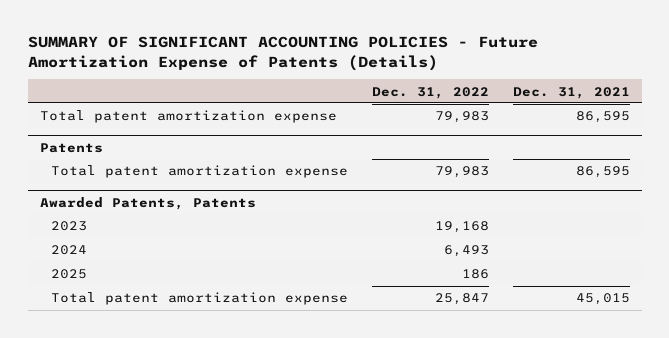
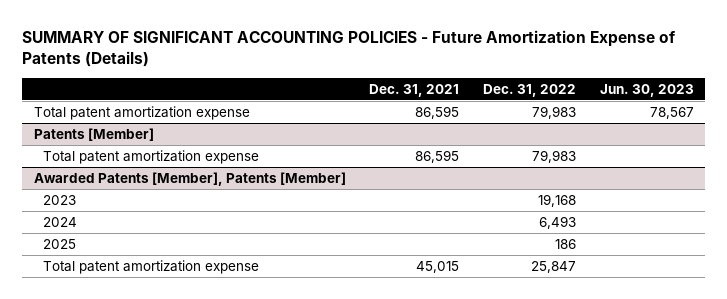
- | Dec. 31, 2022 | Dec. 31, 2021
+ | Dec. 31, 2021 | Dec. 31, 2022 | Jun. 30, 2023
- Patents
+ Patents [Member]
- Awarded Patents, Patents
+ Awarded Patents [Member], Patents [Member]

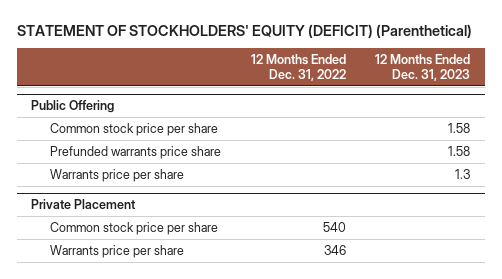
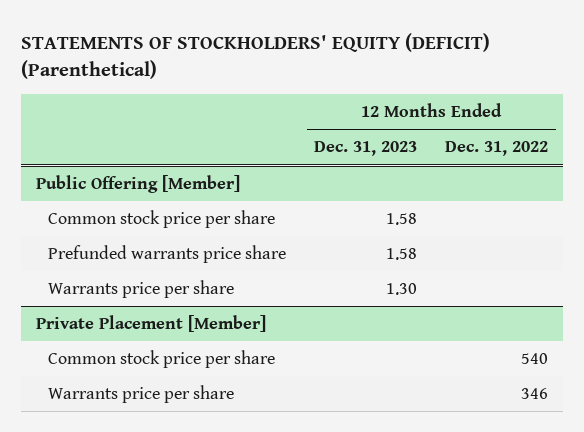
- STATEMENT OF STOCKHOLDERS' EQUITY (DEFICIT) (Parenthetical)
+ STATEMENTS OF STOCKHOLDERS' EQUITY (DEFICIT) (Parenthetical)
- | 12 Months Ended Dec. 31, 2022 | 12 Months Ended Dec. 31, 2023
+ | 12 Months Ended Dec. 31, 2023 | 12 Months Ended Dec. 31, 2022
- Public Offering
+ Public Offering [Member]
- Warrants price per share | | 1.3
- Private Placement
+ Warrants price per share | 1.30 |
+ Private Placement [Member]

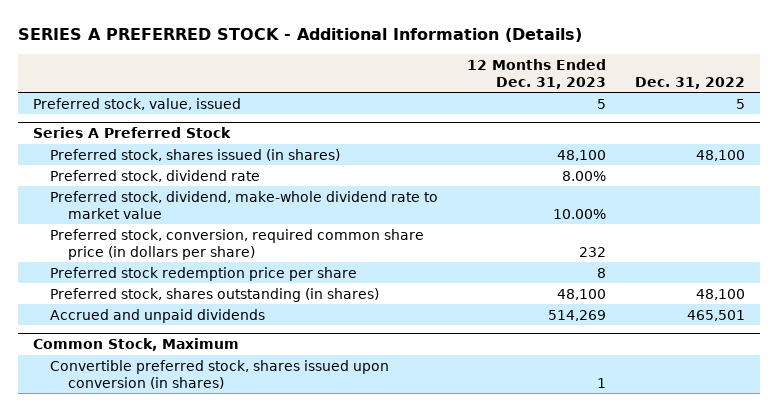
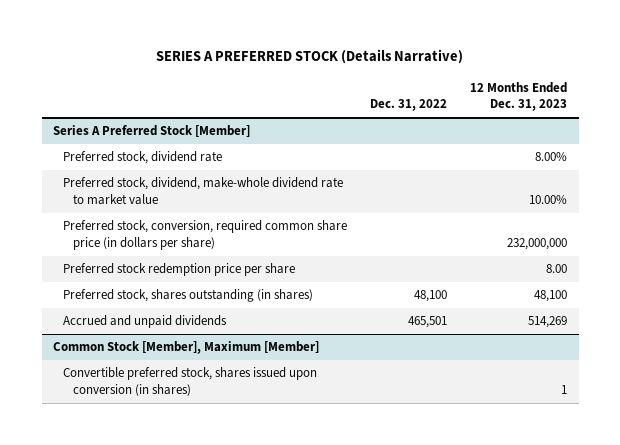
- SERIES A PREFERRED STOCK - Additional Information (Details)
+ SERIES A PREFERRED STOCK (Details Narrative)
- | 12 Months Ended Dec. 31, 2023 | Dec. 31, 2022
+ | Dec. 31, 2022 | 12 Months Ended Dec. 31, 2023
- Preferred stock, value, issued | 5 | 5
- Series A Preferred Stock
- Preferred stock, shares issued (in shares) | 48,100 | 48,100
+ Series A Preferred Stock [Member]
- Preferred stock, conversion, required common share price (in dollars per share) | 232 |
- Preferred stock redemption price per share | 8 |
+ Preferred stock, conversion, required common share price (in dollars per share) | | 232,000,000
+ Preferred stock redemption price per share | | 8.00
- Common Stock, Maximum
+ Common Stock [Member], Maximum [Member]

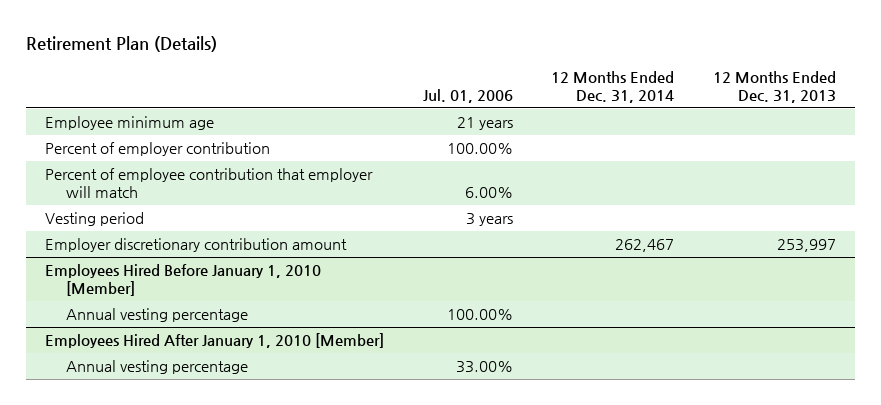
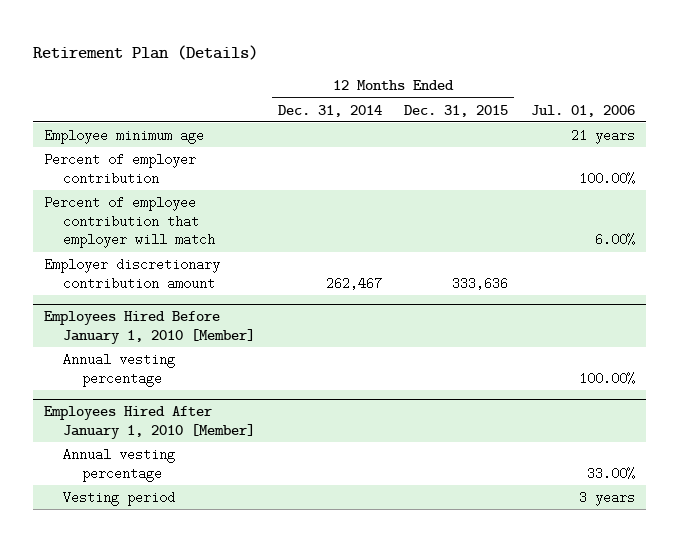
- | Jul. 01, 2006 | 12 Months Ended Dec. 31, 2014 | 12 Months Ended Dec. 31, 2013
+ | 12 Months Ended Dec. 31, 2014 | 12 Months Ended Dec. 31, 2015 | Jul. 01, 2006
- Vesting period | 3 years | |
@ Employees Hired After January 1, 2010 [Member]
+ Vesting period | | | 3 years

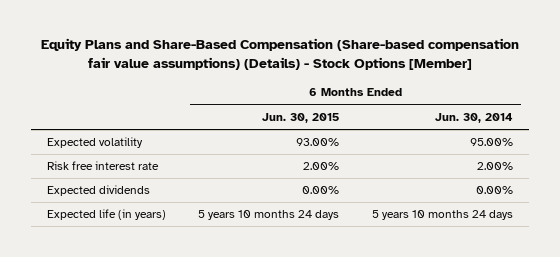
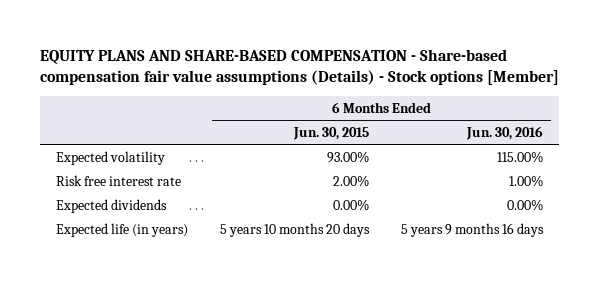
- Equity Plans and Share-Based Compensation (Share-based compensation fair value assumptions) (Details) - Stock Options [Member]
+ EQUITY PLANS AND SHARE-BASED COMPENSATION - Share-based compensation fair value assumptions (Details) - Stock options [Member]
- | 6 Months Ended Jun. 30, 2015 | 6 Months Ended Jun. 30, 2014
+ | 6 Months Ended Jun. 30, 2015 | 6 Months Ended Jun. 30, 2016
- Expected life (in years) | 5 years 10 months 24 days | 5 years 10 months 24 days
+ Expected life (in years) | 5 years 10 months 20 days | 5 years 9 months 16 days

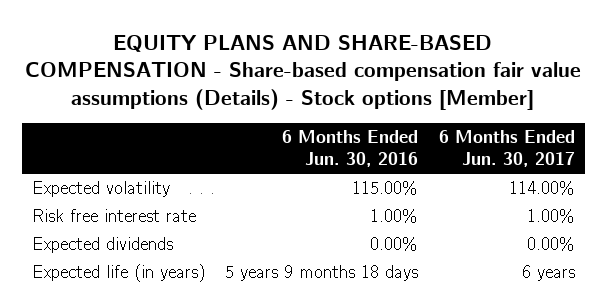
- | 6 Months Ended Jun. 30, 2015 | 6 Months Ended Jun. 30, 2016
+ | 6 Months Ended Jun. 30, 2016 | 6 Months Ended Jun. 30, 2017
- Expected life (in years) | 5 years 10 months 20 days | 5 years 9 months 16 days
+ Expected life (in years) | 5 years 9 months 18 days | 6 years

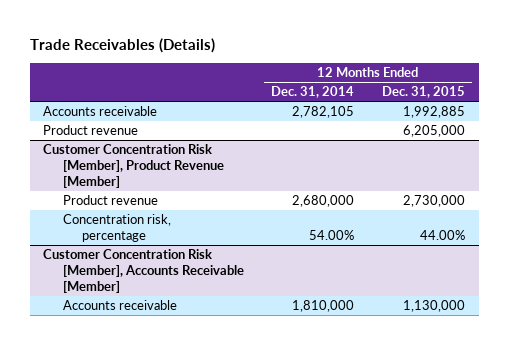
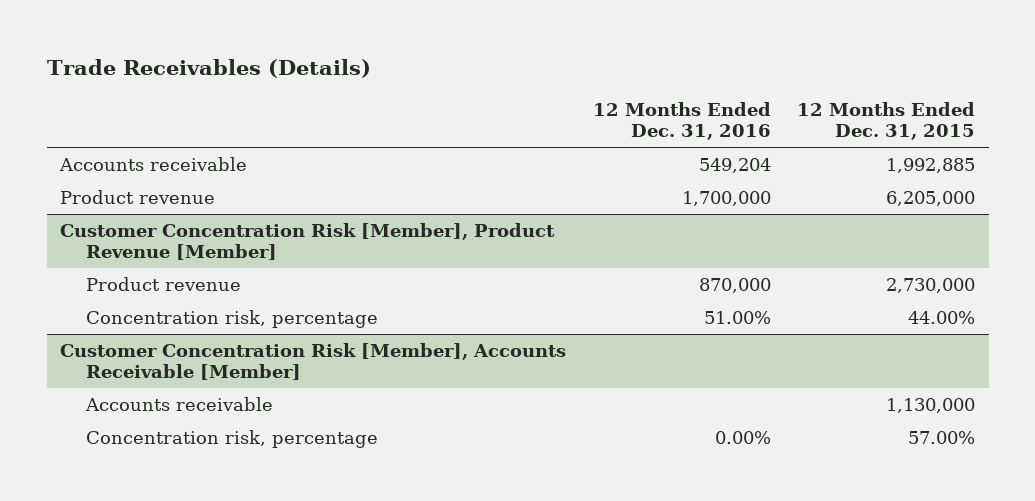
- | 12 Months Ended Dec. 31, 2014 | 12 Months Ended Dec. 31, 2015
+ | 12 Months Ended Dec. 31, 2016 | 12 Months Ended Dec. 31, 2015
@ Customer Concentration Risk [Member], Accounts Receivable [Member]
+ Concentration risk, percentage | 0.00% | 57.00%

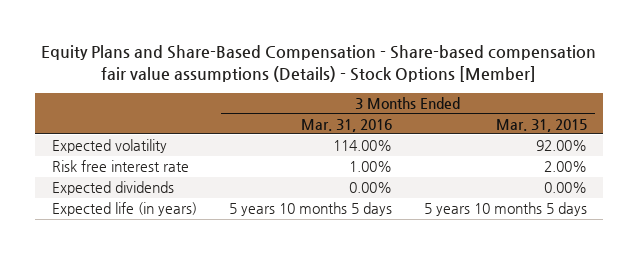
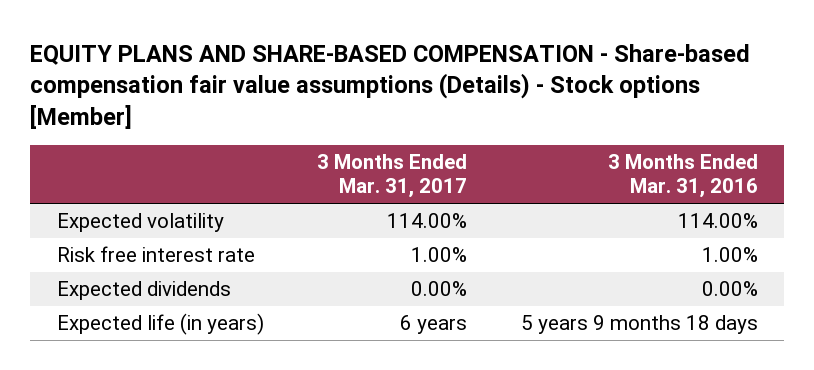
- Equity Plans and Share-Based Compensation - Share-based compensation fair value assumptions (Details) - Stock Options [Member]
+ EQUITY PLANS AND SHARE-BASED COMPENSATION - Share-based compensation fair value assumptions (Details) - Stock options [Member]
- | 3 Months Ended Mar. 31, 2016 | 3 Months Ended Mar. 31, 2015
+ | 3 Months Ended Mar. 31, 2017 | 3 Months Ended Mar. 31, 2016
- Expected life (in years) | 5 years 10 months 5 days | 5 years 10 months 5 days
+ Expected life (in years) | 6 years | 5 years 9 months 18 days

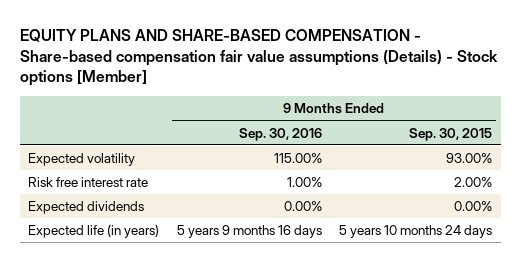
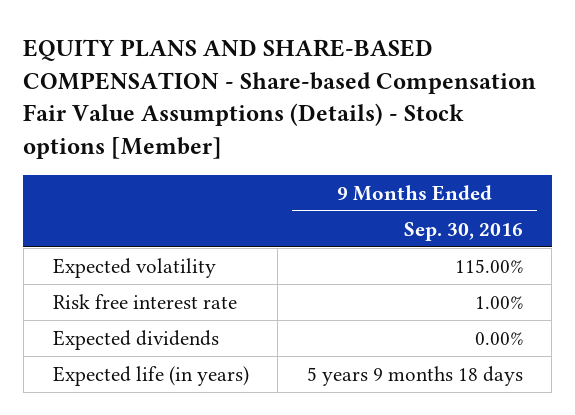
- EQUITY PLANS AND SHARE-BASED COMPENSATION - Share-based compensation fair value assumptions (Details) - Stock options [Member]
+ EQUITY PLANS AND SHARE-BASED COMPENSATION - Share-based Compensation Fair Value Assumptions (Details) - Stock options [Member]
- | 9 Months Ended Sep. 30, 2016 | 9 Months Ended Sep. 30, 2015
+ | 9 Months Ended Sep. 30, 2016
- Expected life (in years) | 5 years 9 months 16 days | 5 years 10 months 24 days
+ Expected life (in years) | 5 years 9 months 18 days

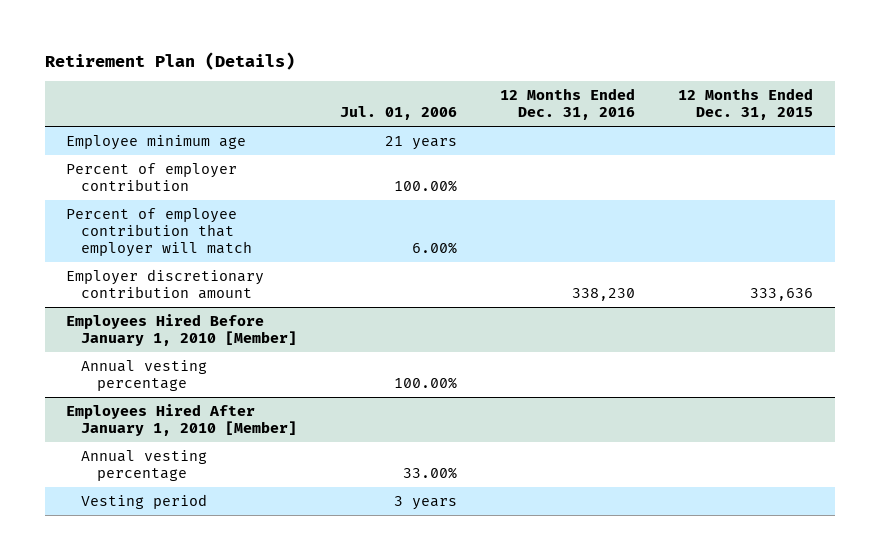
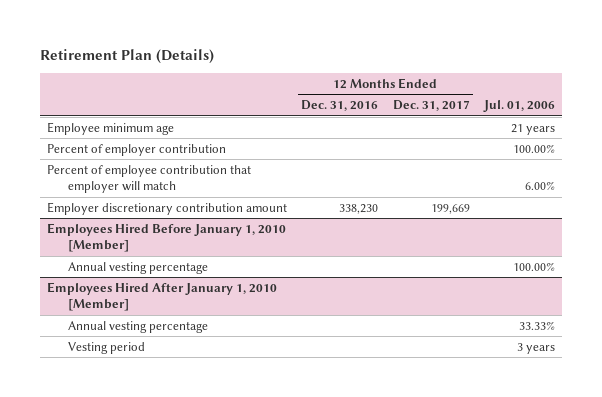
- | Jul. 01, 2006 | 12 Months Ended Dec. 31, 2016 | 12 Months Ended Dec. 31, 2015
+ | 12 Months Ended Dec. 31, 2016 | 12 Months Ended Dec. 31, 2017 | Jul. 01, 2006
@ Employees Hired After January 1, 2010 [Member]
- Annual vesting percentage | 33.00% | |
+ Annual vesting percentage | | | 33.33%

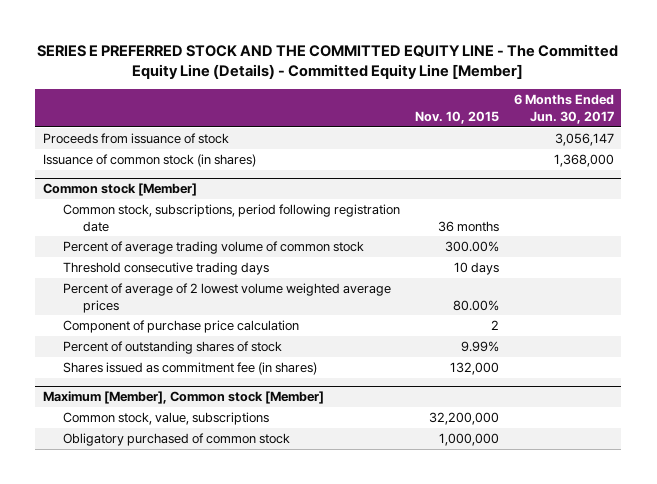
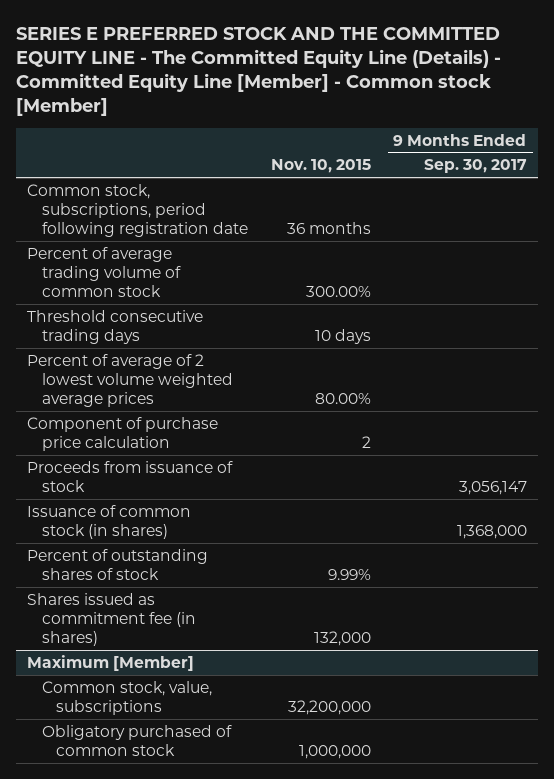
- SERIES E PREFERRED STOCK AND THE COMMITTED EQUITY LINE - The Committed Equity Line (Details) - Committed Equity Line [Member]
+ SERIES E PREFERRED STOCK AND THE COMMITTED EQUITY LINE - The Committed Equity Line (Details) - Committed Equity Line [Member] - Common stock [Member]
- | Nov. 10, 2015 | 6 Months Ended Jun. 30, 2017
+ | Nov. 10, 2015 | 9 Months Ended Sep. 30, 2017
- Common stock [Member]
moved down: Proceeds from issuance of stock | | 3,056,147
moved down: Issuance of common stock (in shares) | | 1,368,000
- Maximum [Member], Common stock [Member]
+ Maximum [Member]

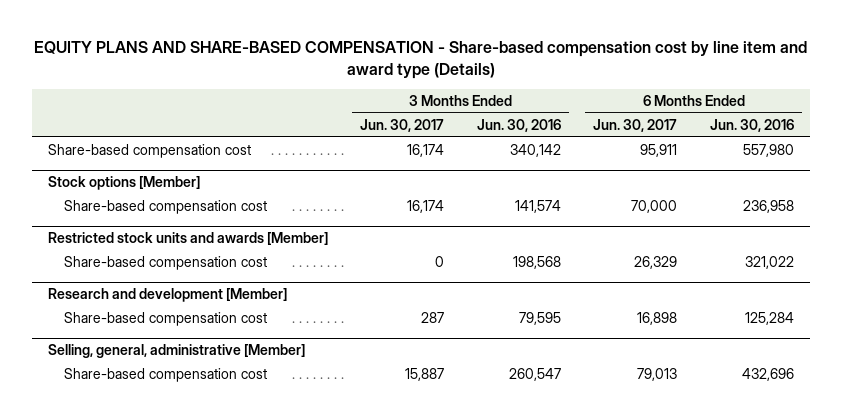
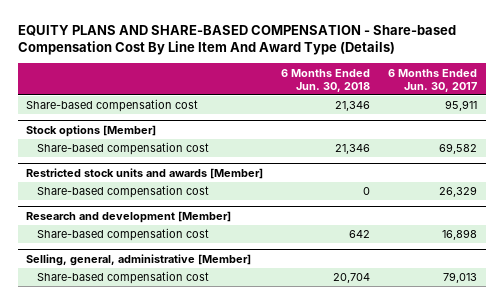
- EQUITY PLANS AND SHARE-BASED COMPENSATION - Share-based compensation cost by line item and award type (Details)
+ EQUITY PLANS AND SHARE-BASED COMPENSATION - Share-based Compensation Cost By Line Item And Award Type (Details)
- | 3 Months Ended Jun. 30, 2017 | 3 Months Ended Jun. 30, 2016 | 6 Months Ended Jun. 30, 2017 | 6 Months Ended Jun. 30, 2016
+ | 6 Months Ended Jun. 30, 2018 | 6 Months Ended Jun. 30, 2017
@ Stock options [Member]
- Share-based compensation cost | 16,174 | 141,574 | 70,000 | 236,958
+ Share-based compensation cost | 21,346 | 69,582

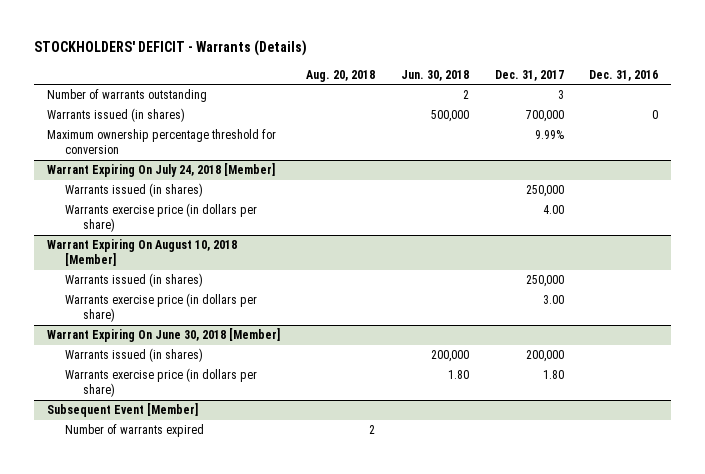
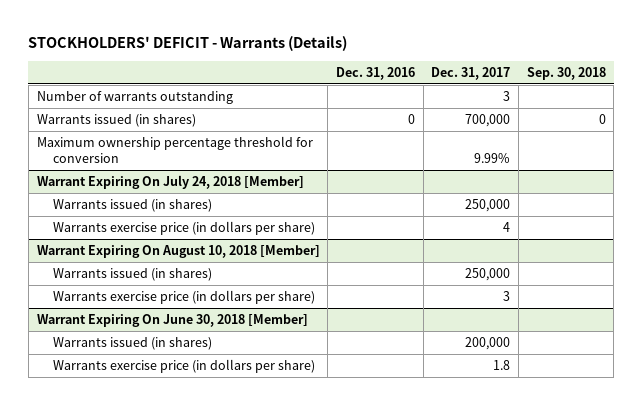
- | Aug. 20, 2018 | Jun. 30, 2018 | Dec. 31, 2017 | Dec. 31, 2016
+ | Dec. 31, 2016 | Dec. 31, 2017 | Sep. 30, 2018
@ Warrant Expiring On July 24, 2018 [Member]
- Warrants exercise price (in dollars per share) | | | 4.00 |
+ Warrants exercise price (in dollars per share) | | 4 |
@ Warrant Expiring On August 10, 2018 [Member]
- Warrants exercise price (in dollars per share) | | | 3.00 |
+ Warrants exercise price (in dollars per share) | | 3 |
@ Warrant Expiring On June 30, 2018 [Member]
- Warrants exercise price (in dollars per share) | | 1.80 | 1.80 |
- Subsequent Event [Member]
- Number of warrants expired | 2 | | |
@ Warrant Expiring On June 30, 2018 [Member]
+ Warrants exercise price (in dollars per share) | | 1.8 |

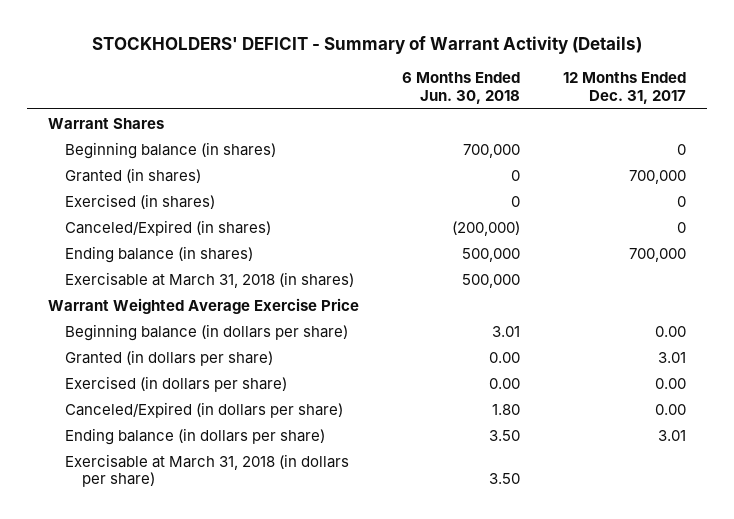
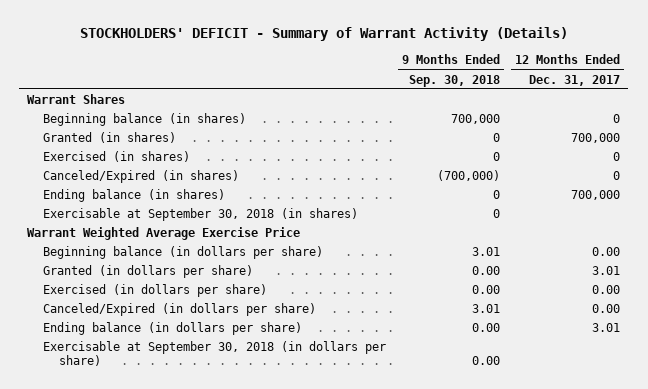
- | 6 Months Ended Jun. 30, 2018 | 12 Months Ended Dec. 31, 2017
+ | 9 Months Ended Sep. 30, 2018 | 12 Months Ended Dec. 31, 2017
- Exercisable at March 31, 2018 (in shares) | 500,000 |
+ Exercisable at September 30, 2018 (in shares) | 0 |
- Exercisable at March 31, 2018 (in dollars per share) | 3.50 |
+ Exercisable at September 30, 2018 (in dollars per share) | 0.00 |

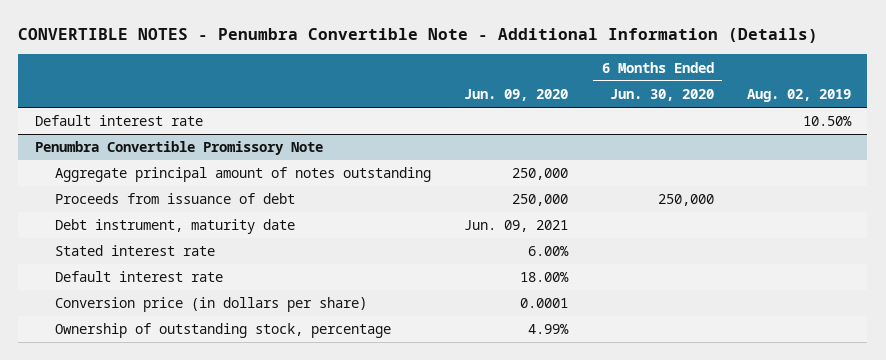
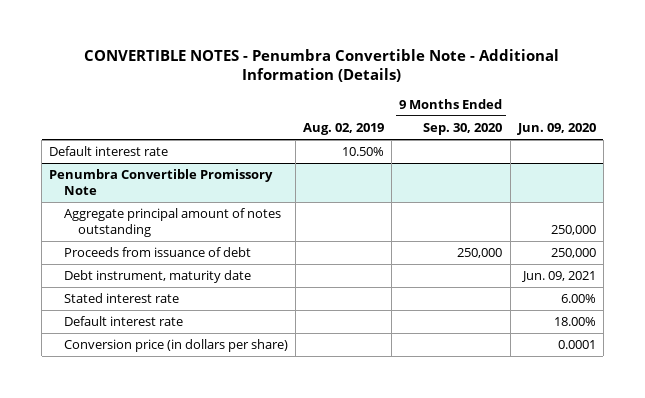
- | Jun. 09, 2020 | 6 Months Ended Jun. 30, 2020 | Aug. 02, 2019
+ | Aug. 02, 2019 | 9 Months Ended Sep. 30, 2020 | Jun. 09, 2020
@ Penumbra Convertible Promissory Note
- Ownership of outstanding stock, percentage | 4.99% | |

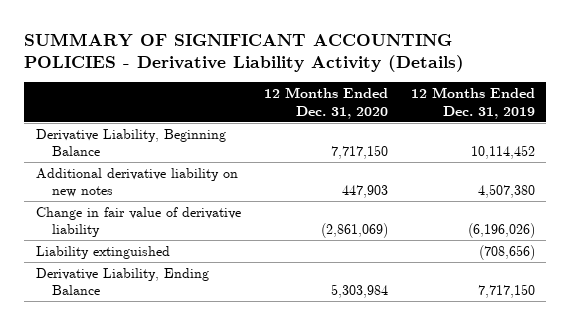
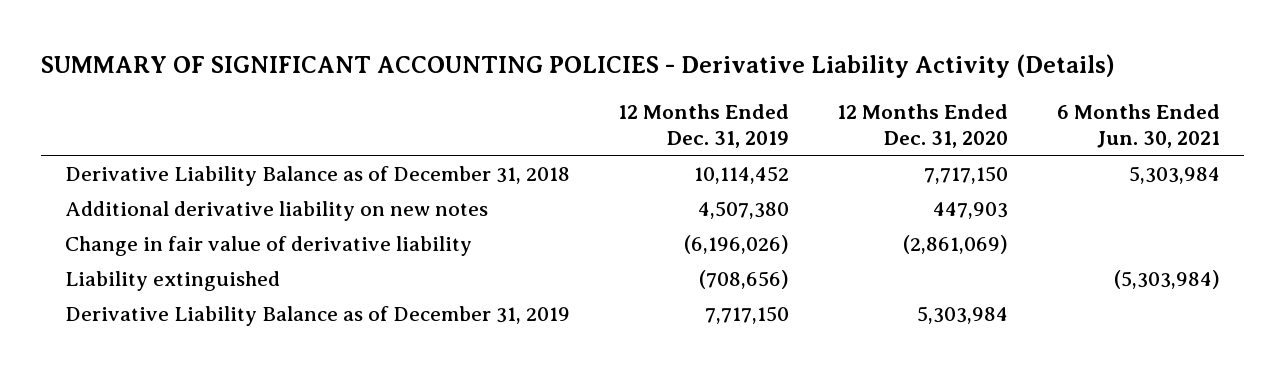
- | 12 Months Ended Dec. 31, 2020 | 12 Months Ended Dec. 31, 2019
+ | 12 Months Ended Dec. 31, 2019 | 12 Months Ended Dec. 31, 2020 | 6 Months Ended Jun. 30, 2021
- Derivative Liability, Beginning Balance | 7,717,150 | 10,114,452
+ Derivative Liability Balance as of December 31, 2018 | 10,114,452 | 7,717,150 | 5,303,984
- Derivative Liability, Ending Balance | 5,303,984 | 7,717,150
+ Derivative Liability Balance as of December 31, 2019 | 7,717,150 | 5,303,984 |

